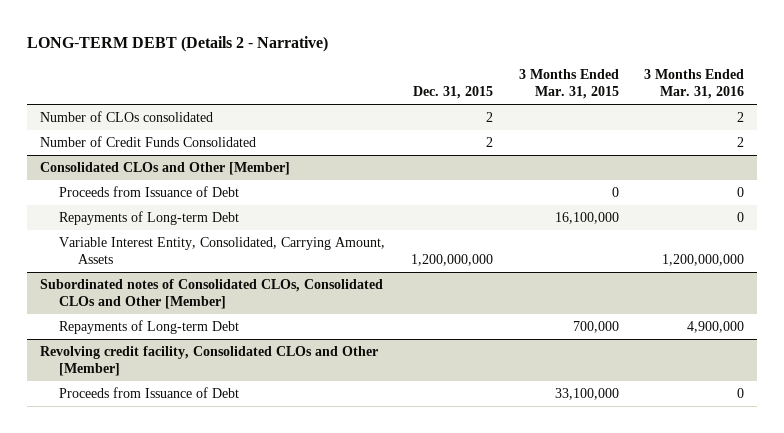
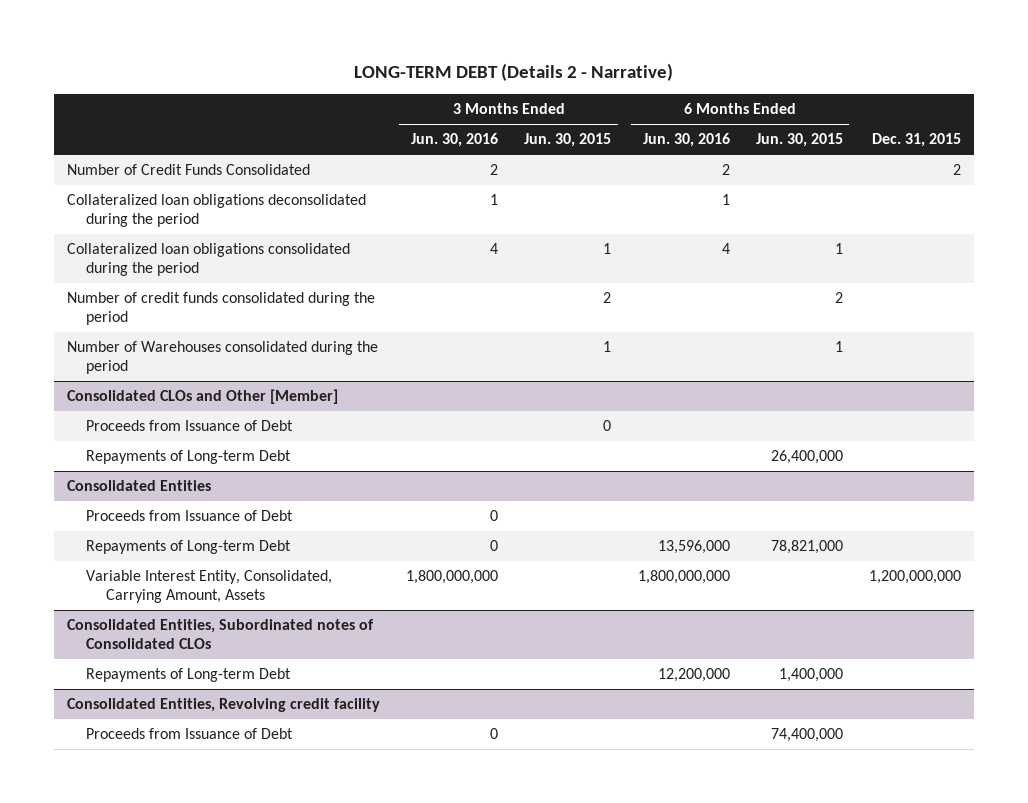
- | Dec. 31, 2015 | 3 Months Ended Mar. 31, 2015 | 3 Months Ended Mar. 31, 2016
+ | 3 Months Ended Jun. 30, 2016 | 3 Months Ended Jun. 30, 2015 | 6 Months Ended Jun. 30, 2016 | 6 Months Ended Jun. 30, 2015 | Dec. 31, 2015
- Number of CLOs consolidated | 2 | | 2
+ Collateralized loan obligations deconsolidated during the period | 1 | | 1 | |
+ Collateralized loan obligations consolidated during the period | 4 | 1 | 4 | 1 |
+ Number of credit funds consolidated during the period | | 2 | | 2 |
+ Number of Warehouses consolidated during the period | | 1 | | 1 |
@ Consolidated CLOs and Other [Member]
- Variable Interest Entity, Consolidated, Carrying Amount, Assets | 1,200,000,000 | | 1,200,000,000
- Subordinated notes of Consolidated CLOs, Consolidated CLOs and Other [Member]
+ Consolidated Entities
+ Proceeds from Issuance of Debt | 0 | | | |
+ Repayments of Long-term Debt | 0 | | 13,596,000 | 78,821,000 |
+ Variable Interest Entity, Consolidated, Carrying Amount, Assets | 1,800,000,000 | | 1,800,000,000 | | 1,200,000,000
+ Consolidated Entities, Subordinated notes of Consolidated CLOs
- Revolving credit facility, Consolidated CLOs and Other [Member]
+ Consolidated Entities, Revolving credit facility

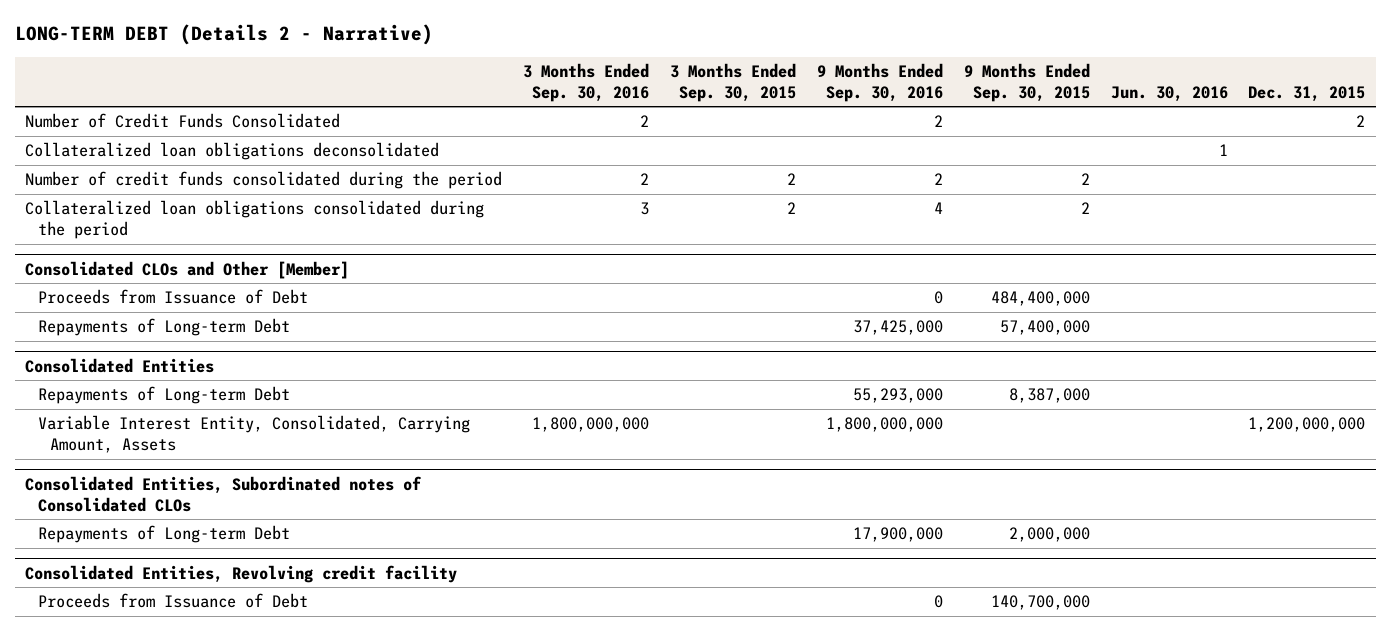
- | 3 Months Ended Jun. 30, 2016 | 3 Months Ended Jun. 30, 2015 | 6 Months Ended Jun. 30, 2016 | 6 Months Ended Jun. 30, 2015 | Dec. 31, 2015
+ | 3 Months Ended Sep. 30, 2016 | 3 Months Ended Sep. 30, 2015 | 9 Months Ended Sep. 30, 2016 | 9 Months Ended Sep. 30, 2015 | Jun. 30, 2016 | Dec. 31, 2015
- Collateralized loan obligations deconsolidated during the period | 1 | | 1 | |
+ Collateralized loan obligations deconsolidated | | | | | 1 |
- Number of Warehouses consolidated during the period | | 1 | | 1 |
moved down: Collateralized loan obligations consolidated during the period | 3 | 2 | 4 | 2 | |
@ Consolidated Entities
- Proceeds from Issuance of Debt | 0 | | | |

